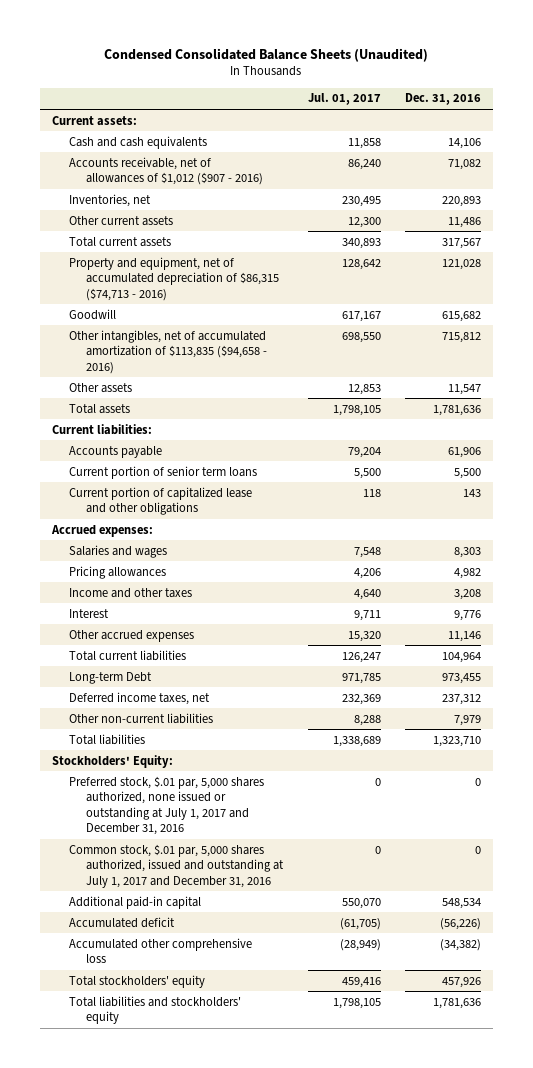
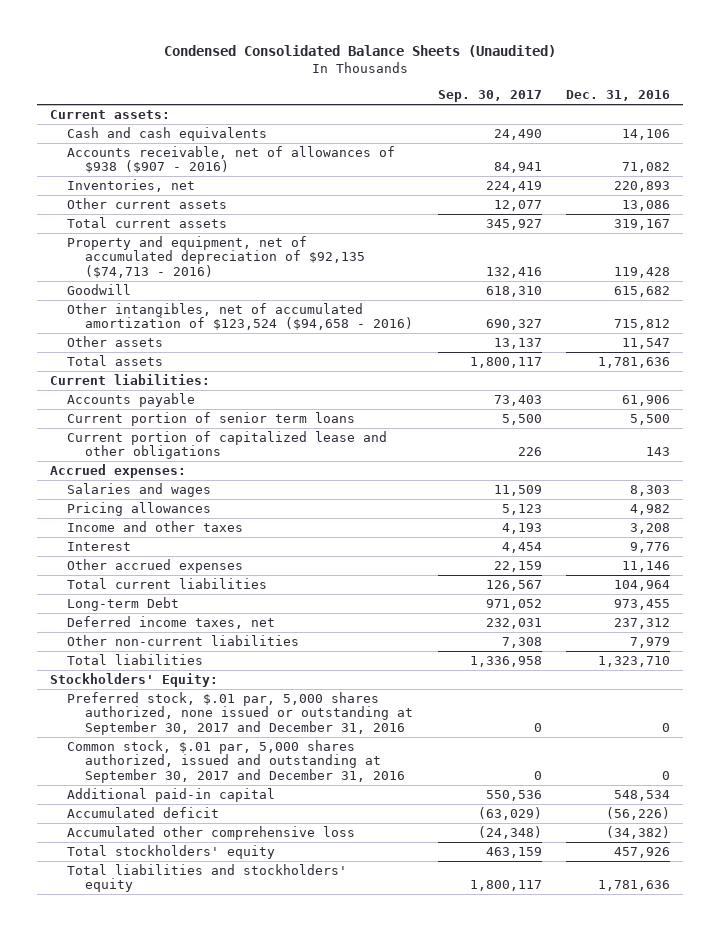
- | Jul. 01, 2017 | Dec. 31, 2016
+ | Sep. 30, 2017 | Dec. 31, 2016
- Accounts receivable, net of allowances of $1,012 ($907 - 2016) | 86,240 | 71,082
+ Accounts receivable, net of allowances of $938 ($907 - 2016) | 84,941 | 71,082
- Other current assets | 12,300 | 11,486
- Total current assets | 340,893 | 317,567
- Property and equipment, net of accumulated depreciation of $86,315 ($74,713 - 2016) | 128,642 | 121,028
+ Other current assets | 12,077 | 13,086
+ Total current assets | 345,927 | 319,167
+ Property and equipment, net of accumulated depreciation of $92,135 ($74,713 - 2016) | 132,416 | 119,428
- Other intangibles, net of accumulated amortization of $113,835 ($94,658 - 2016) | 698,550 | 715,812
+ Other intangibles, net of accumulated amortization of $123,524 ($94,658 - 2016) | 690,327 | 715,812
- Preferred stock, $.01 par, 5,000 shares authorized, none issued or outstanding at July 1, 2017 and December 31, 2016 | 0 | 0
- Common stock, $.01 par, 5,000 shares authorized, issued and outstanding at July 1, 2017 and December 31, 2016 | 0 | 0
+ Preferred stock, $.01 par, 5,000 shares authorized, none issued or outstanding at September 30, 2017 and December 31, 2016 | 0 | 0
+ Common stock, $.01 par, 5,000 shares authorized, issued and outstanding at September 30, 2017 and December 31, 2016 | 0 | 0

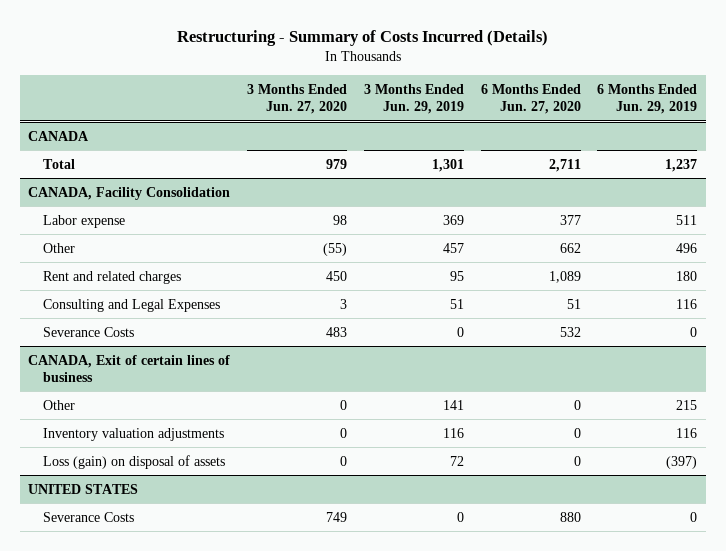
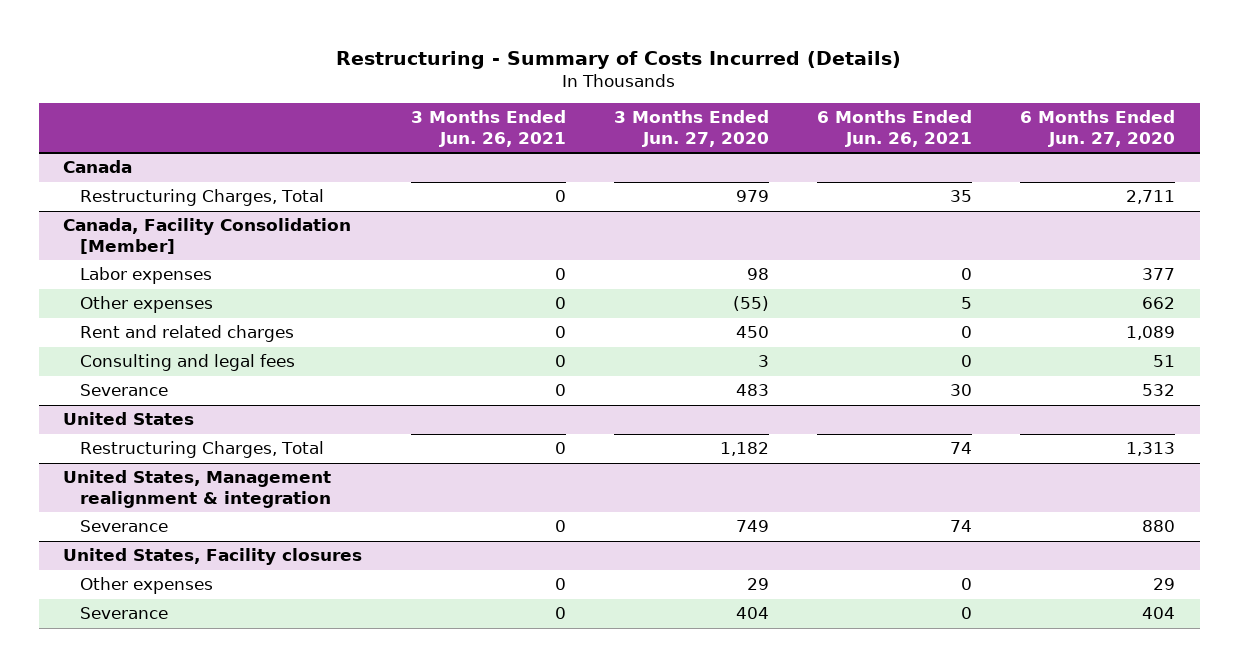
- | 3 Months Ended Jun. 27, 2020 | 3 Months Ended Jun. 29, 2019 | 6 Months Ended Jun. 27, 2020 | 6 Months Ended Jun. 29, 2019
+ | 3 Months Ended Jun. 26, 2021 | 3 Months Ended Jun. 27, 2020 | 6 Months Ended Jun. 26, 2021 | 6 Months Ended Jun. 27, 2020
- CANADA
- Total | 979 | 1,301 | 2,711 | 1,237
- CANADA, Facility Consolidation
- Labor expense | 98 | 369 | 377 | 511
- Other | (55) | 457 | 662 | 496
+ Canada
+ Restructuring Charges, Total | 0 | 979 | 35 | 2,711
+ Canada, Facility Consolidation [Member]
+ Labor expenses | 0 | 98 | 0 | 377
+ Other expenses | 0 | (55) | 5 | 662
- Consulting and Legal Expenses | 3 | 51 | 51 | 116
- Severance Costs | 483 | 0 | 532 | 0
- CANADA, Exit of certain lines of business
- Other | 0 | 141 | 0 | 215
- Inventory valuation adjustments | 0 | 116 | 0 | 116
- Loss (gain) on disposal of assets | 0 | 72 | 0 | (397)
- UNITED STATES
- Severance Costs | 749 | 0 | 880 | 0
+ Consulting and legal fees | 0 | 3 | 0 | 51
+ Severance | 0 | 483 | 30 | 532
+ United States
+ Restructuring Charges, Total | 0 | 1,182 | 74 | 1,313
+ United States, Management realignment & integration
+ Severance | 0 | 749 | 74 | 880
+ United States, Facility closures
+ Other expenses | 0 | 29 | 0 | 29
+ Severance | 0 | 404 | 0 | 404

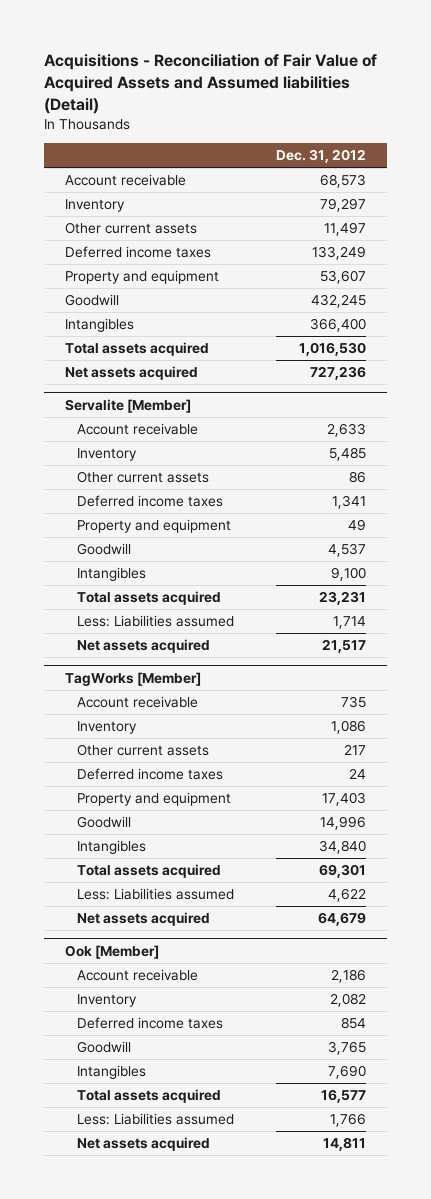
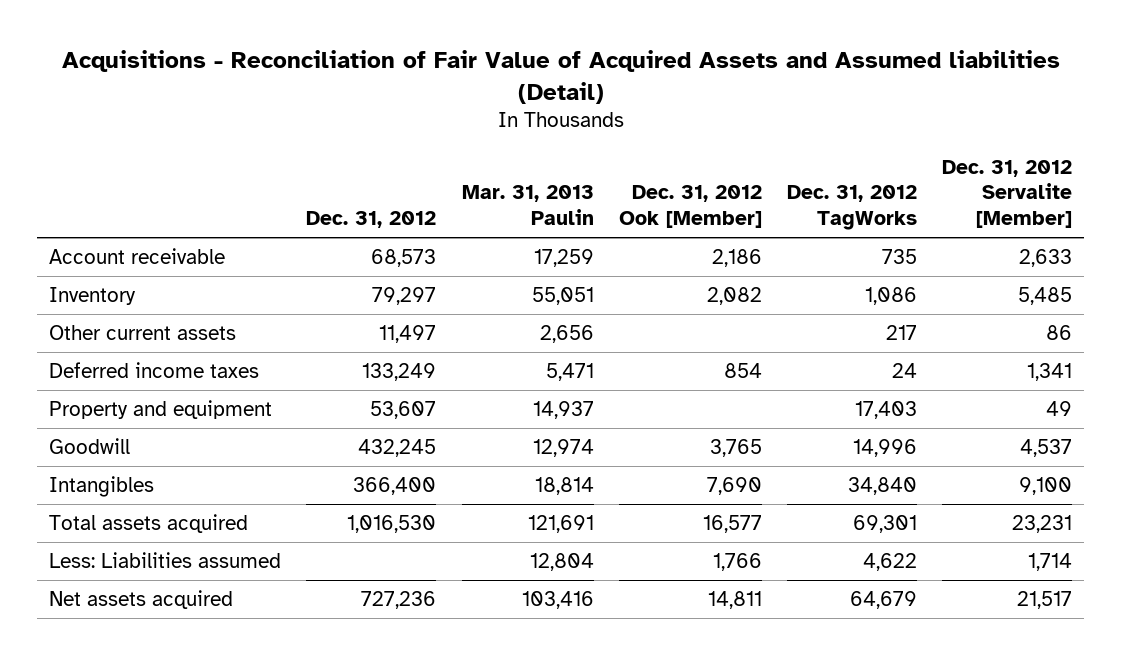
- | Dec. 31, 2012
+ | Dec. 31, 2012 | Mar. 31, 2013 Paulin | Dec. 31, 2012 Ook [Member] | Dec. 31, 2012 TagWorks | Dec. 31, 2012 Servalite [Member]
+ Less: Liabilities assumed | | 12,804 | 1,766 | 4,622 | 1,714
- Servalite [Member]
- Account receivable | 2,633
- Inventory | 5,485
- Other current assets | 86
- Deferred income taxes | 1,341
- Property and equipment | 49
- Goodwill | 4,537
- Intangibles | 9,100
- Total assets acquired | 23,231
- Less: Liabilities assumed | 1,714
- Net assets acquired | 21,517
- TagWorks [Member]
- Account receivable | 735
- Inventory | 1,086
- Other current assets | 217
- Deferred income taxes | 24
- Property and equipment | 17,403
- Goodwill | 14,996
- Intangibles | 34,840
- Total assets acquired | 69,301
- Less: Liabilities assumed | 4,622
- Net assets acquired | 64,679
- Ook [Member]
- Account receivable | 2,186
- Inventory | 2,082
- Deferred income taxes | 854
- Goodwill | 3,765
- Intangibles | 7,690
- Total assets acquired | 16,577
- Less: Liabilities assumed | 1,766
- Net assets acquired | 14,811

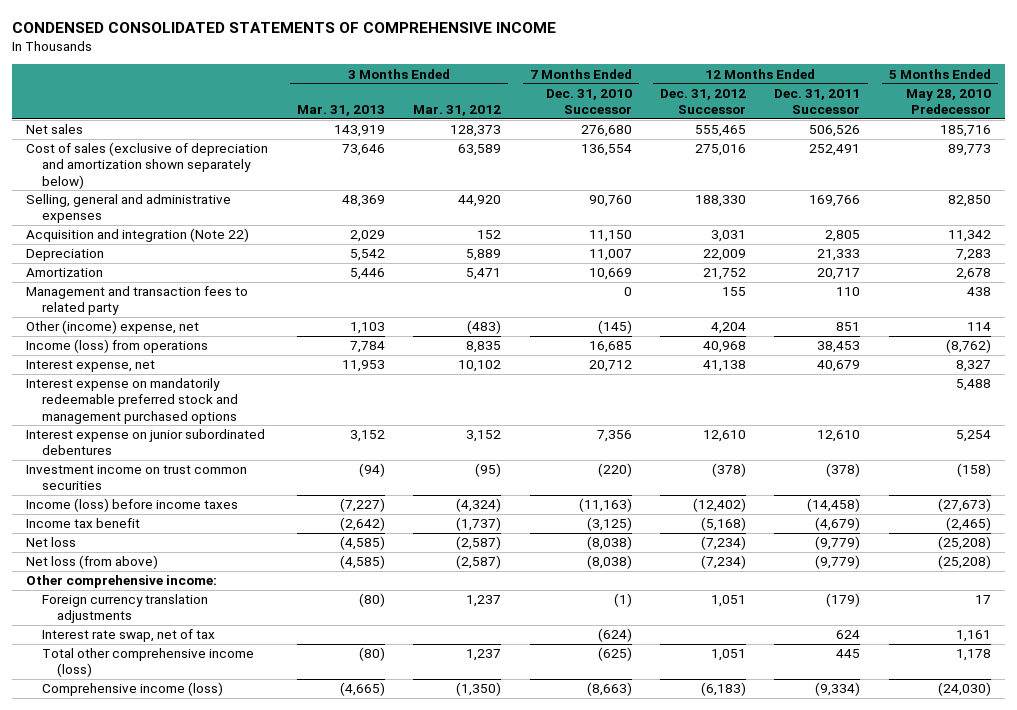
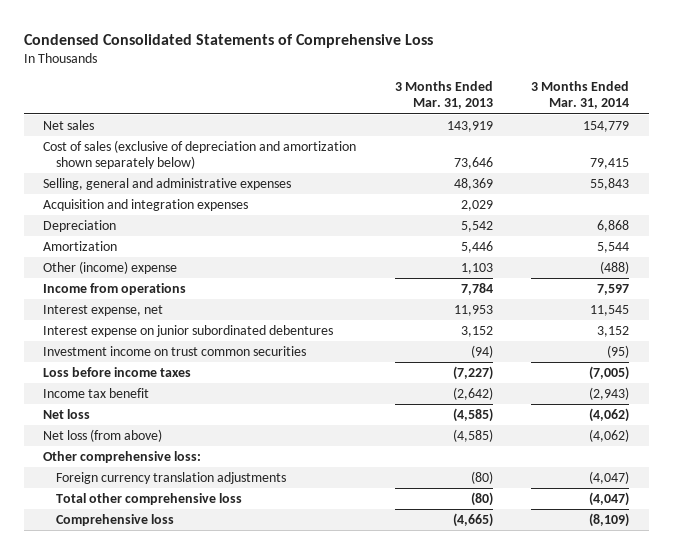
- CONDENSED CONSOLIDATED STATEMENTS OF COMPREHENSIVE INCOME
+ Condensed Consolidated Statements of Comprehensive Loss
- | 3 Months Ended Mar. 31, 2013 | 3 Months Ended Mar. 31, 2012 | 7 Months Ended Dec. 31, 2010 Successor | 12 Months Ended Dec. 31, 2012 Successor | 12 Months Ended Dec. 31, 2011 Successor | 5 Months Ended May 28, 2010 Predecessor
+ | 3 Months Ended Mar. 31, 2013 | 3 Months Ended Mar. 31, 2014
- Acquisition and integration (Note 22) | 2,029 | 152 | 11,150 | 3,031 | 2,805 | 11,342
+ Acquisition and integration expenses | 2,029 |
- Management and transaction fees to related party | | | 0 | 155 | 110 | 438
- Other (income) expense, net | 1,103 | (483) | (145) | 4,204 | 851 | 114
- Income (loss) from operations | 7,784 | 8,835 | 16,685 | 40,968 | 38,453 | (8,762)
+ Other (income) expense | 1,103 | (488)
+ Income from operations | 7,784 | 7,597
- Interest expense on mandatorily redeemable preferred stock and management purchased options | | | | | | 5,488
- Income (loss) before income taxes | (7,227) | (4,324) | (11,163) | (12,402) | (14,458) | (27,673)
+ Loss before income taxes | (7,227) | (7,005)
- Other comprehensive income:
+ Other comprehensive loss:
- Interest rate swap, net of tax | | | (624) | | 624 | 1,161
- Total other comprehensive income (loss) | (80) | 1,237 | (625) | 1,051 | 445 | 1,178
- Comprehensive income (loss) | (4,665) | (1,350) | (8,663) | (6,183) | (9,334) | (24,030)
+ Total other comprehensive loss | (80) | (4,047)
+ Comprehensive loss | (4,665) | (8,109)

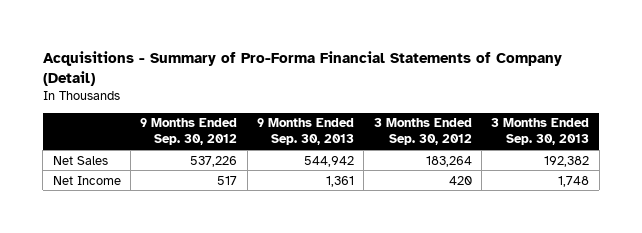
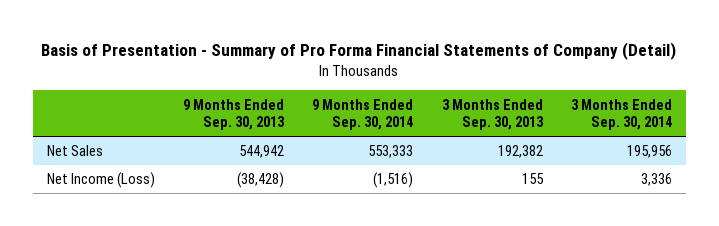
- Acquisitions - Summary of Pro-Forma Financial Statements of Company (Detail)
+ Basis of Presentation - Summary of Pro Forma Financial Statements of Company (Detail)
- | 9 Months Ended Sep. 30, 2012 | 9 Months Ended Sep. 30, 2013 | 3 Months Ended Sep. 30, 2012 | 3 Months Ended Sep. 30, 2013
+ | 9 Months Ended Sep. 30, 2013 | 9 Months Ended Sep. 30, 2014 | 3 Months Ended Sep. 30, 2013 | 3 Months Ended Sep. 30, 2014
- Net Income | 517 | 1,361 | 420 | 1,748
+ Net Income (Loss) | (38,428) | (1,516) | 155 | 3,336

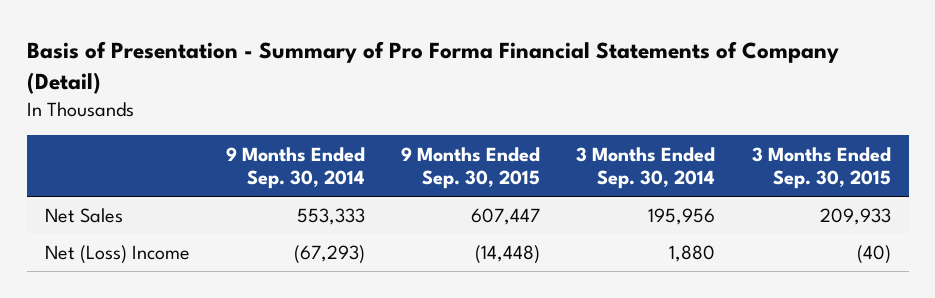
- | 9 Months Ended Sep. 30, 2013 | 9 Months Ended Sep. 30, 2014 | 3 Months Ended Sep. 30, 2013 | 3 Months Ended Sep. 30, 2014
+ | 9 Months Ended Sep. 30, 2014 | 9 Months Ended Sep. 30, 2015 | 3 Months Ended Sep. 30, 2014 | 3 Months Ended Sep. 30, 2015
- Net Income (Loss) | (38,428) | (1,516) | 155 | 3,336
+ Net (Loss) Income | (67,293) | (14,448) | 1,880 | (40)

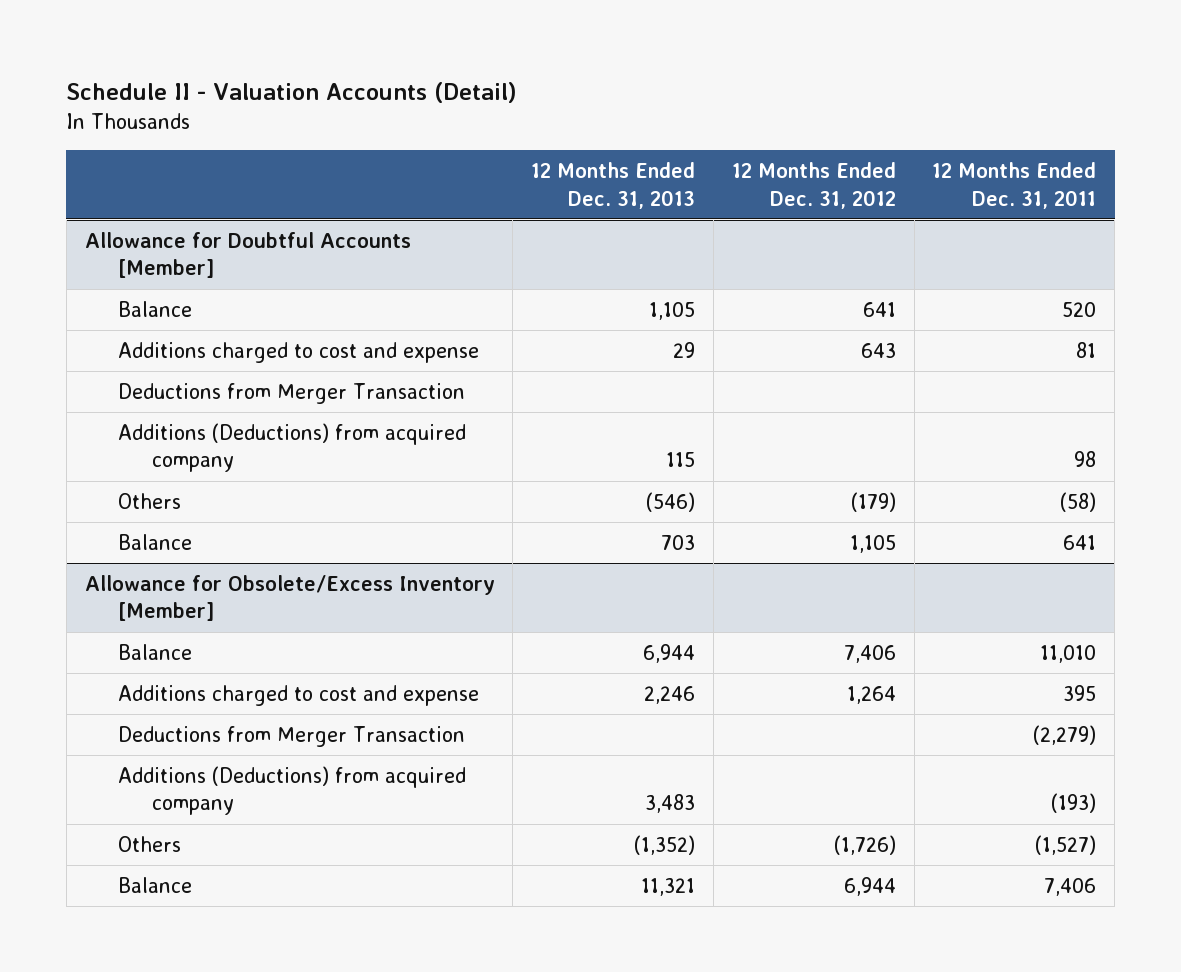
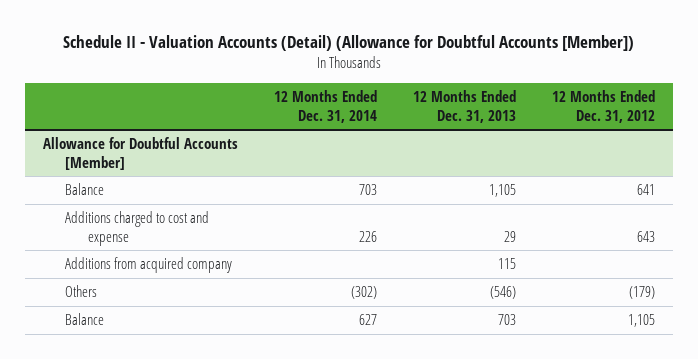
- Schedule II - Valuation Accounts (Detail)
+ Schedule II - Valuation Accounts (Detail) (Allowance for Doubtful Accounts [Member])
- | 12 Months Ended Dec. 31, 2013 | 12 Months Ended Dec. 31, 2012 | 12 Months Ended Dec. 31, 2011
+ | 12 Months Ended Dec. 31, 2014 | 12 Months Ended Dec. 31, 2013 | 12 Months Ended Dec. 31, 2012
@ Allowance for Doubtful Accounts [Member]
- Deductions from Merger Transaction
- Additions (Deductions) from acquired company | 115 | | 98
+ Additions from acquired company | | 115 |
- Allowance for Obsolete/Excess Inventory [Member]
- Balance | 6,944 | 7,406 | 11,010
- Additions charged to cost and expense | 2,246 | 1,264 | 395
- Deductions from Merger Transaction | | | (2,279)
- Additions (Deductions) from acquired company | 3,483 | | (193)
- Others | (1,352) | (1,726) | (1,527)
- Balance | 11,321 | 6,944 | 7,406

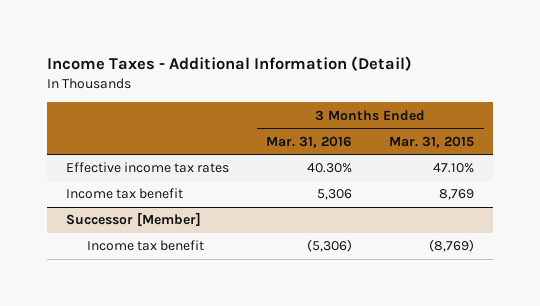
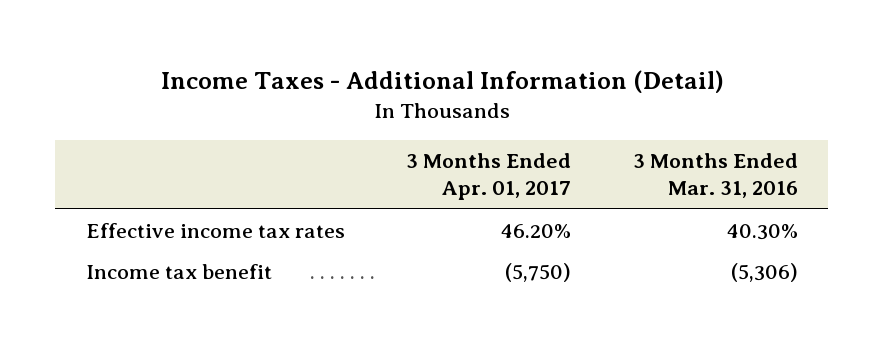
- | 3 Months Ended Mar. 31, 2016 | 3 Months Ended Mar. 31, 2015
+ | 3 Months Ended Apr. 01, 2017 | 3 Months Ended Mar. 31, 2016
- Income tax benefit | 5,306 | 8,769
- Successor [Member]

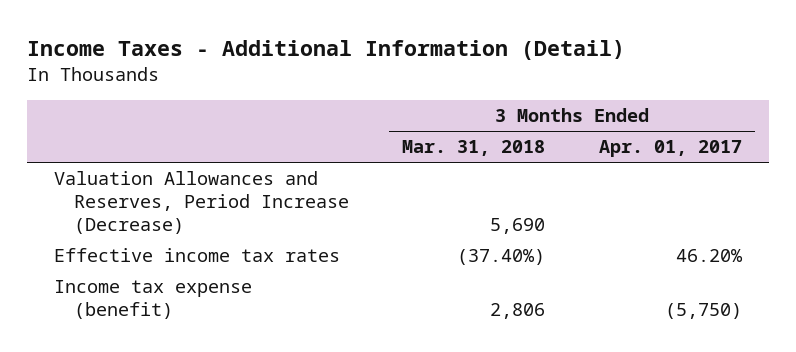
- | 3 Months Ended Apr. 01, 2017 | 3 Months Ended Mar. 31, 2016
+ | 3 Months Ended Mar. 31, 2018 | 3 Months Ended Apr. 01, 2017
+ Valuation Allowances and Reserves, Period Increase (Decrease) | 5,690 |
- Income tax benefit | (5,750) | (5,306)
+ Income tax expense (benefit) | 2,806 | (5,750)

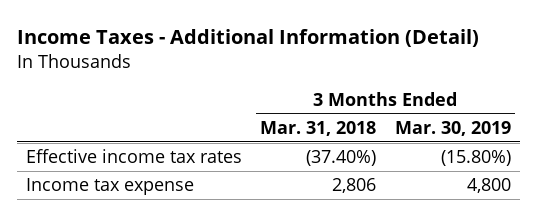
- | 3 Months Ended Mar. 31, 2018 | 3 Months Ended Apr. 01, 2017
+ | 3 Months Ended Mar. 31, 2018 | 3 Months Ended Mar. 30, 2019
- Valuation Allowances and Reserves, Period Increase (Decrease) | 5,690 |
- Income tax expense (benefit) | 2,806 | (5,750)
+ Income tax expense | 2,806 | 4,800

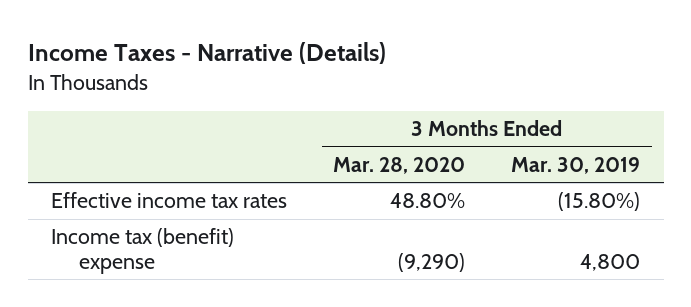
- Income Taxes - Additional Information (Detail)
+ Income Taxes - Narrative (Details)
- | 3 Months Ended Mar. 31, 2018 | 3 Months Ended Mar. 30, 2019
+ | 3 Months Ended Mar. 28, 2020 | 3 Months Ended Mar. 30, 2019
- Income tax expense | 2,806 | 4,800
+ Income tax (benefit) expense | (9,290) | 4,800

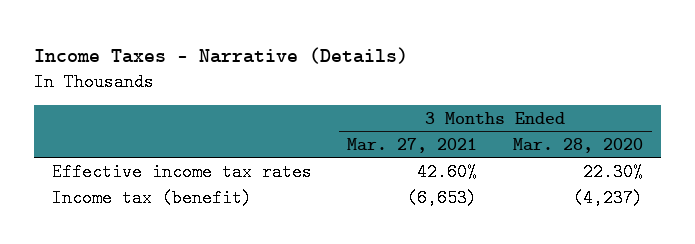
- | 3 Months Ended Mar. 28, 2020 | 3 Months Ended Mar. 30, 2019
+ | 3 Months Ended Mar. 27, 2021 | 3 Months Ended Mar. 28, 2020
- Effective income tax rates | 48.80% | (15.80%)
- Income tax (benefit) expense | (9,290) | 4,800
+ Effective income tax rates | 42.60% | 22.30%
+ Income tax (benefit) | (6,653) | (4,237)

